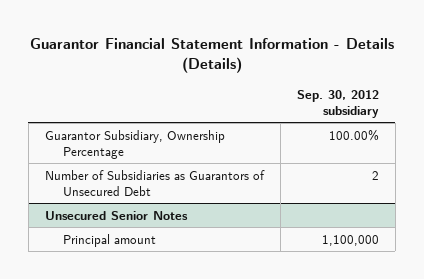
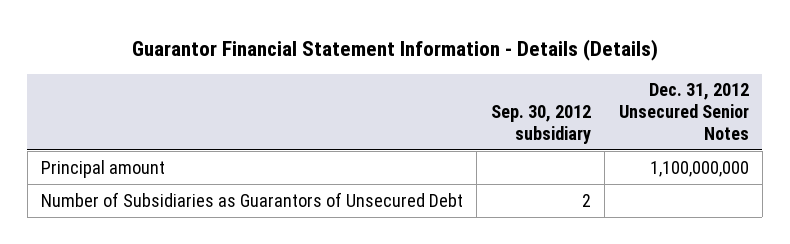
- | Sep. 30, 2012 subsidiary
+ | Sep. 30, 2012 subsidiary | Dec. 31, 2012 Unsecured Senior Notes
- Guarantor Subsidiary, Ownership Percentage | 100.00%
+ Principal amount | | 1,100,000,000
- Unsecured Senior Notes
- Principal amount | 1,100,000

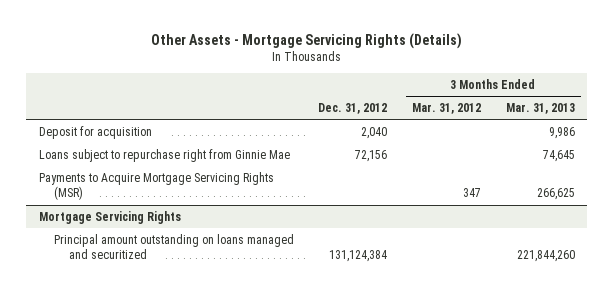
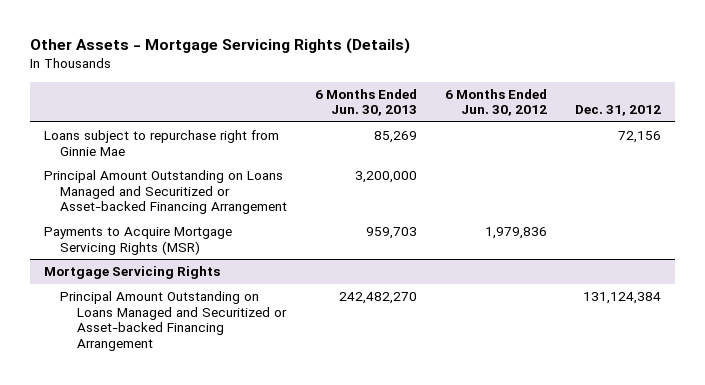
- | Dec. 31, 2012 | 3 Months Ended Mar. 31, 2012 | 3 Months Ended Mar. 31, 2013
+ | 6 Months Ended Jun. 30, 2013 | 6 Months Ended Jun. 30, 2012 | Dec. 31, 2012
- Deposit for acquisition | 2,040 | | 9,986
+ Principal Amount Outstanding on Loans Managed and Securitized or Asset-backed Financing Arrangement | 3,200,000 | |
@ Mortgage Servicing Rights
- Principal amount outstanding on loans managed and securitized | 131,124,384 | | 221,844,260
+ Principal Amount Outstanding on Loans Managed and Securitized or Asset-backed Financing Arrangement | 242,482,270 | | 131,124,384

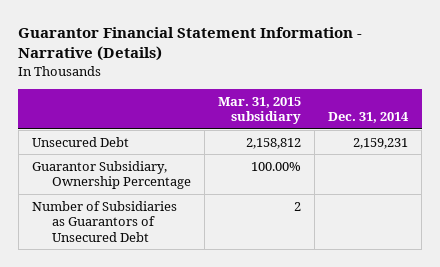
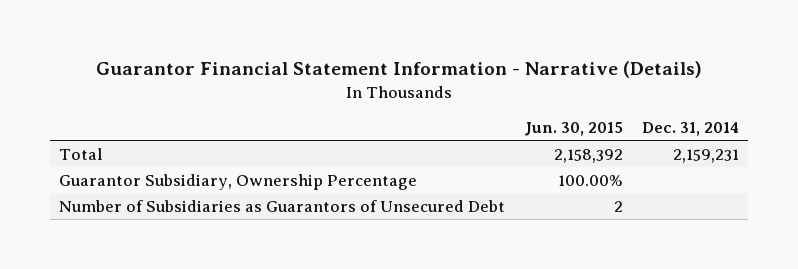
- | Mar. 31, 2015 subsidiary | Dec. 31, 2014
+ | Jun. 30, 2015 | Dec. 31, 2014
- Unsecured Debt | 2,158,812 | 2,159,231
+ Total | 2,158,392 | 2,159,231

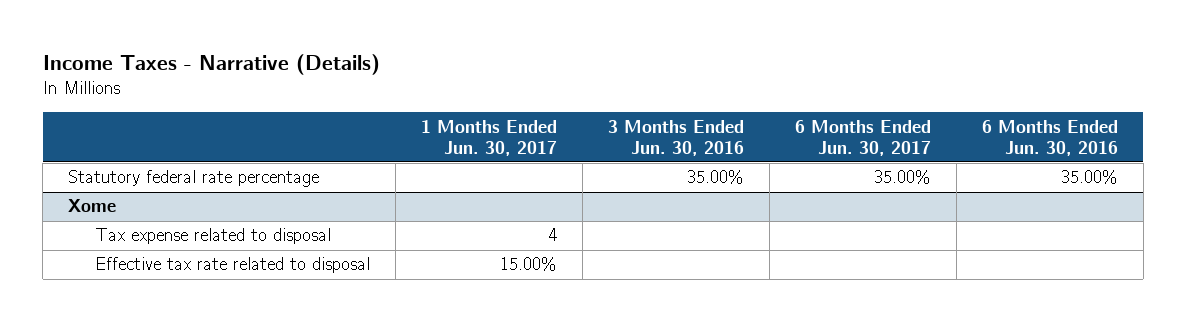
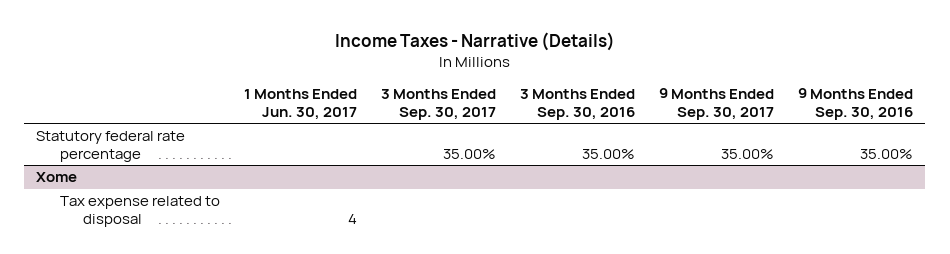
- | 1 Months Ended Jun. 30, 2017 | 3 Months Ended Jun. 30, 2016 | 6 Months Ended Jun. 30, 2017 | 6 Months Ended Jun. 30, 2016
+ | 1 Months Ended Jun. 30, 2017 | 3 Months Ended Sep. 30, 2017 | 3 Months Ended Sep. 30, 2016 | 9 Months Ended Sep. 30, 2017 | 9 Months Ended Sep. 30, 2016
@ Xome
- Effective tax rate related to disposal | 15.00% | | |

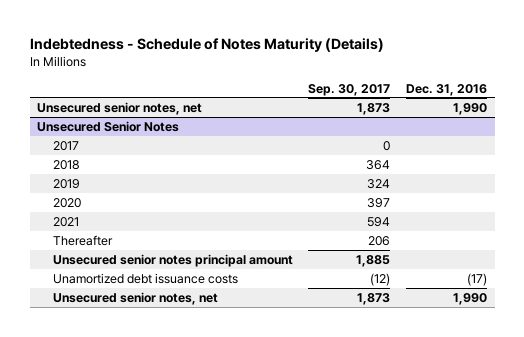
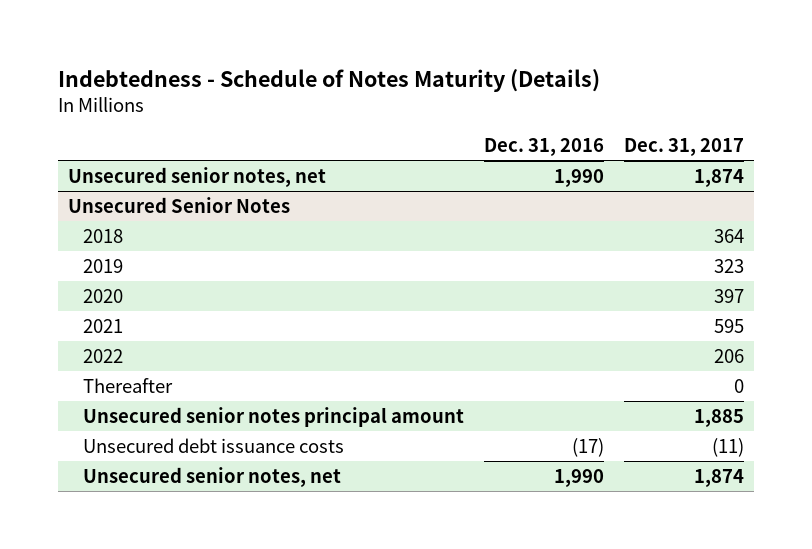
- | Sep. 30, 2017 | Dec. 31, 2016
+ | Dec. 31, 2016 | Dec. 31, 2017
@ Unsecured Senior Notes
- 2017 | 0 |
+ 2022 | | 206
- Unamortized debt issuance costs | (12) | (17)
+ Unsecured debt issuance costs | (17) | (11)

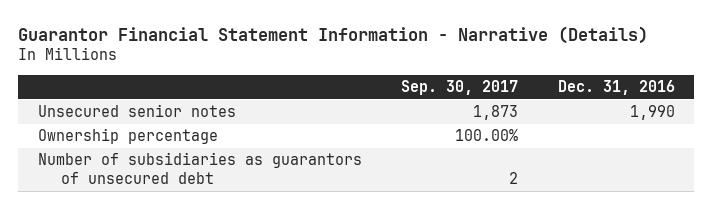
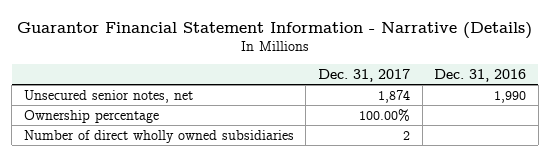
- | Sep. 30, 2017 | Dec. 31, 2016
+ | Dec. 31, 2017 | Dec. 31, 2016
- Unsecured senior notes | 1,873 | 1,990
+ Unsecured senior notes, net | 1,874 | 1,990
- Number of subsidiaries as guarantors of unsecured debt | 2 |
+ Number of direct wholly owned subsidiaries | 2 |

